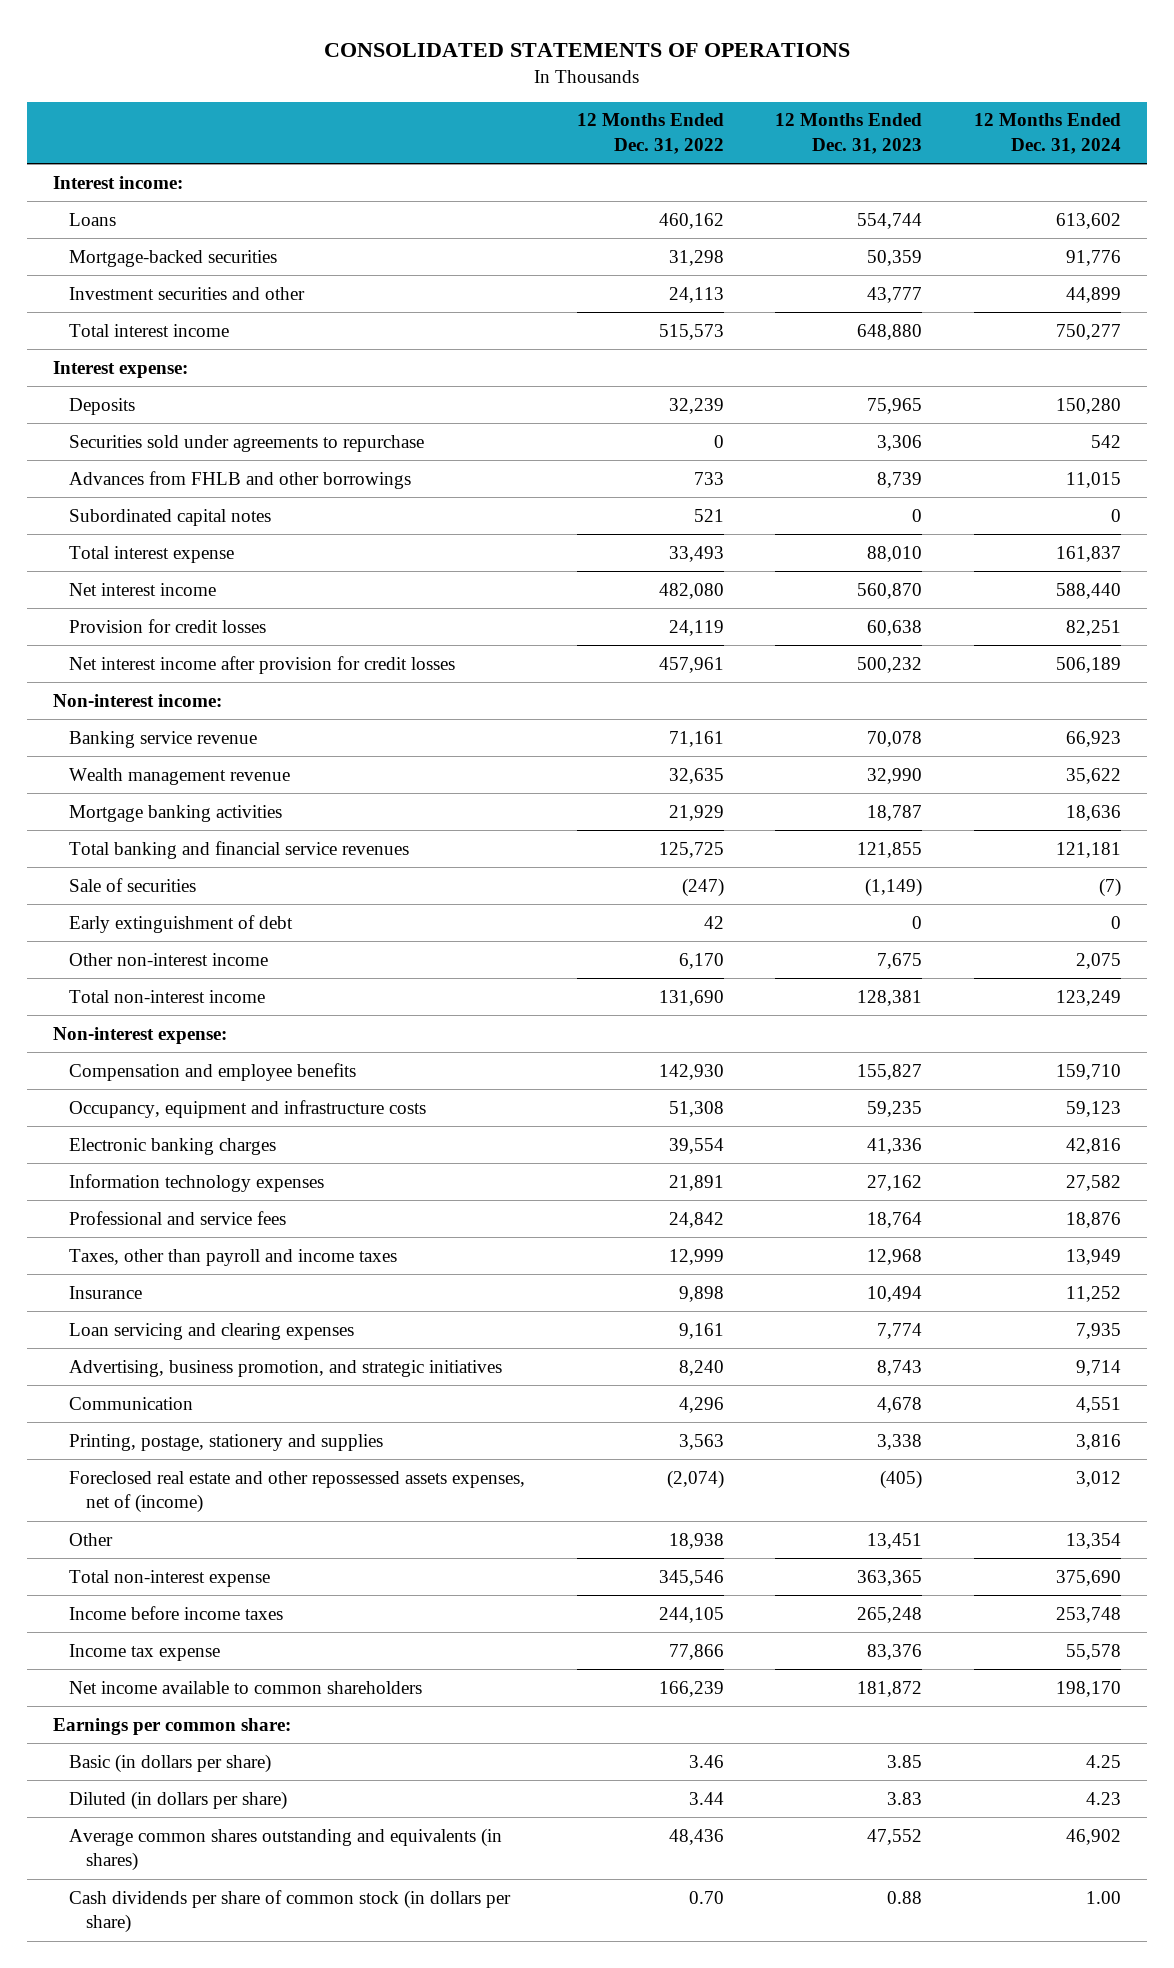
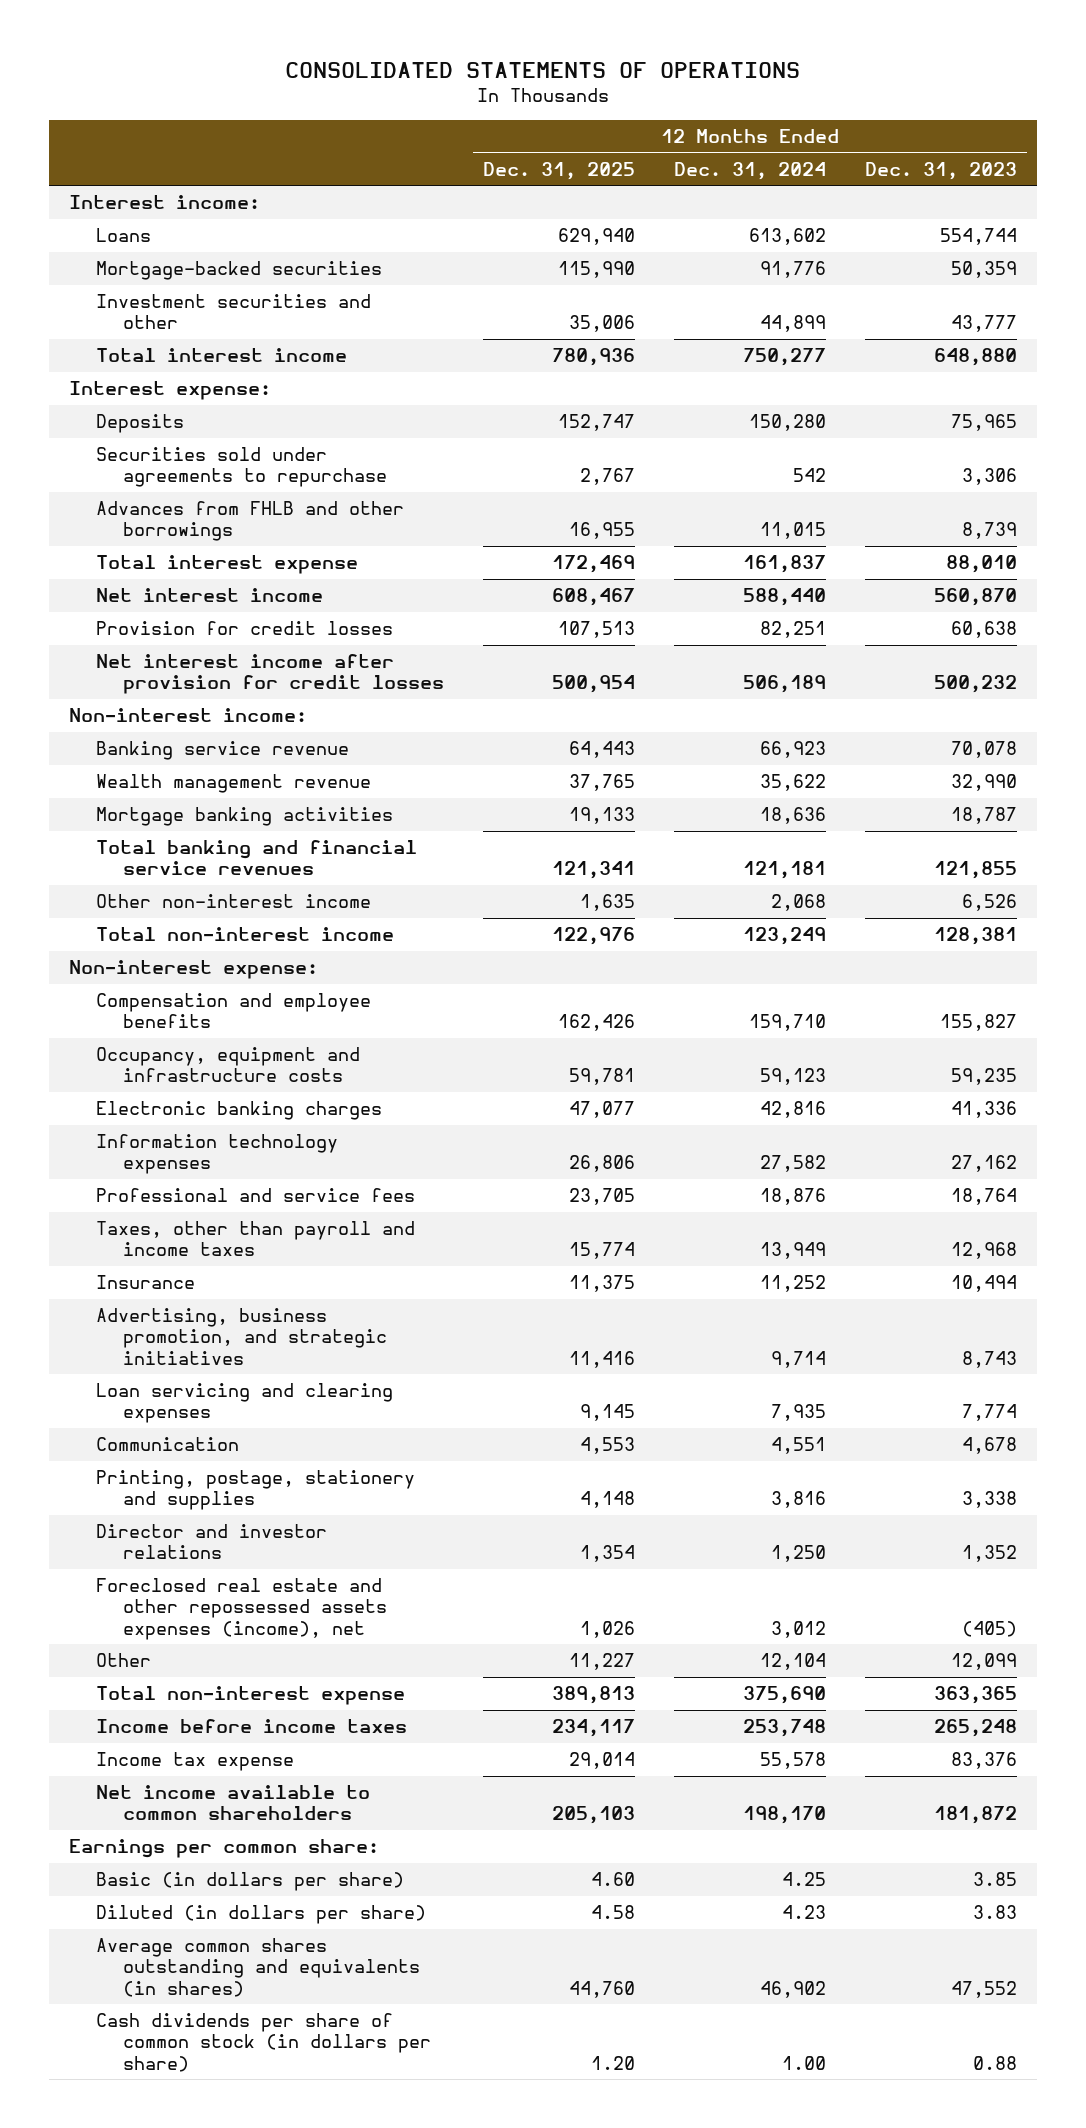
- | 12 Months Ended Dec. 31, 2022 | 12 Months Ended Dec. 31, 2023 | 12 Months Ended Dec. 31, 2024
+ | 12 Months Ended Dec. 31, 2025 | 12 Months Ended Dec. 31, 2024 | 12 Months Ended Dec. 31, 2023
- Subordinated capital notes | 521 | 0 | 0
- Sale of securities | (247) | (1,149) | (7)
- Early extinguishment of debt | 42 | 0 | 0
- Other non-interest income | 6,170 | 7,675 | 2,075
+ Other non-interest income | 1,635 | 2,068 | 6,526
moved down: Loan servicing and clearing expenses | 9,145 | 7,935 | 7,774
- Foreclosed real estate and other repossessed assets expenses, net of (income) | (2,074) | (405) | 3,012
- Other | 18,938 | 13,451 | 13,354
+ Director and investor relations | 1,354 | 1,250 | 1,352
+ Foreclosed real estate and other repossessed assets expenses (income), net | 1,026 | 3,012 | (405)
+ Other | 11,227 | 12,104 | 12,099

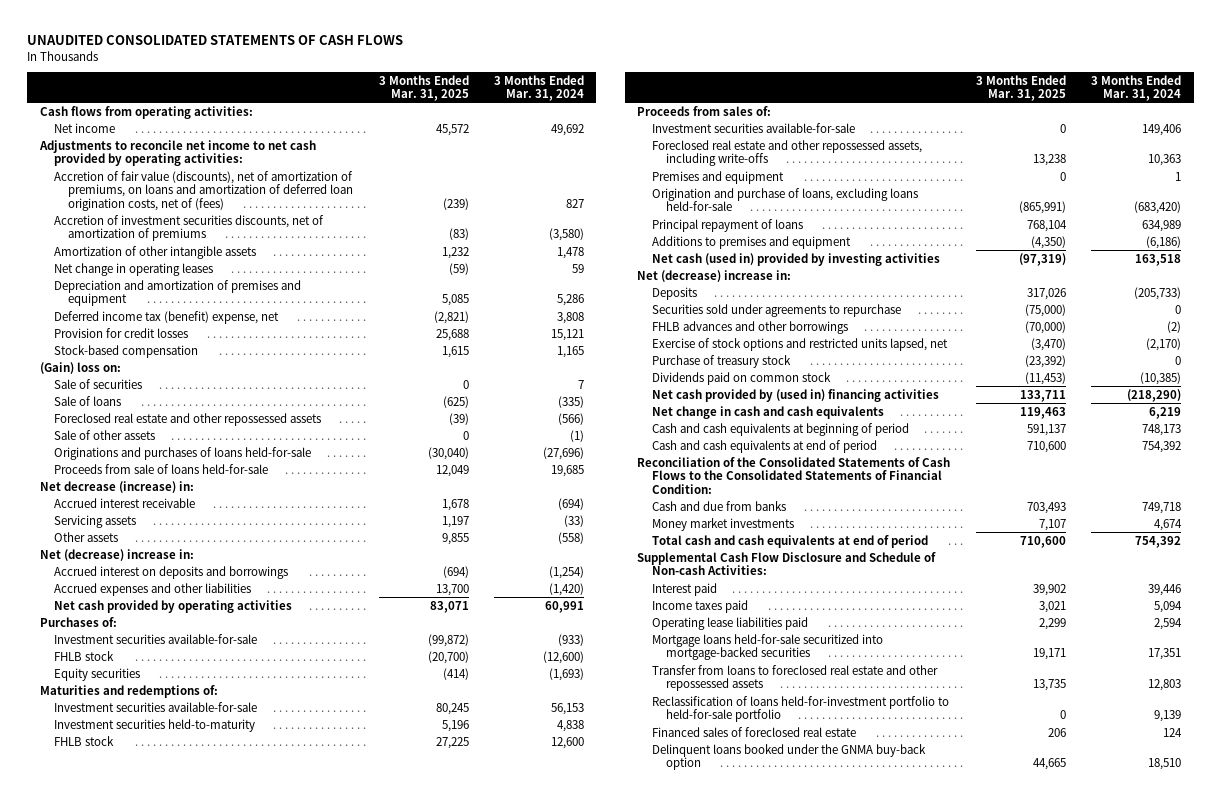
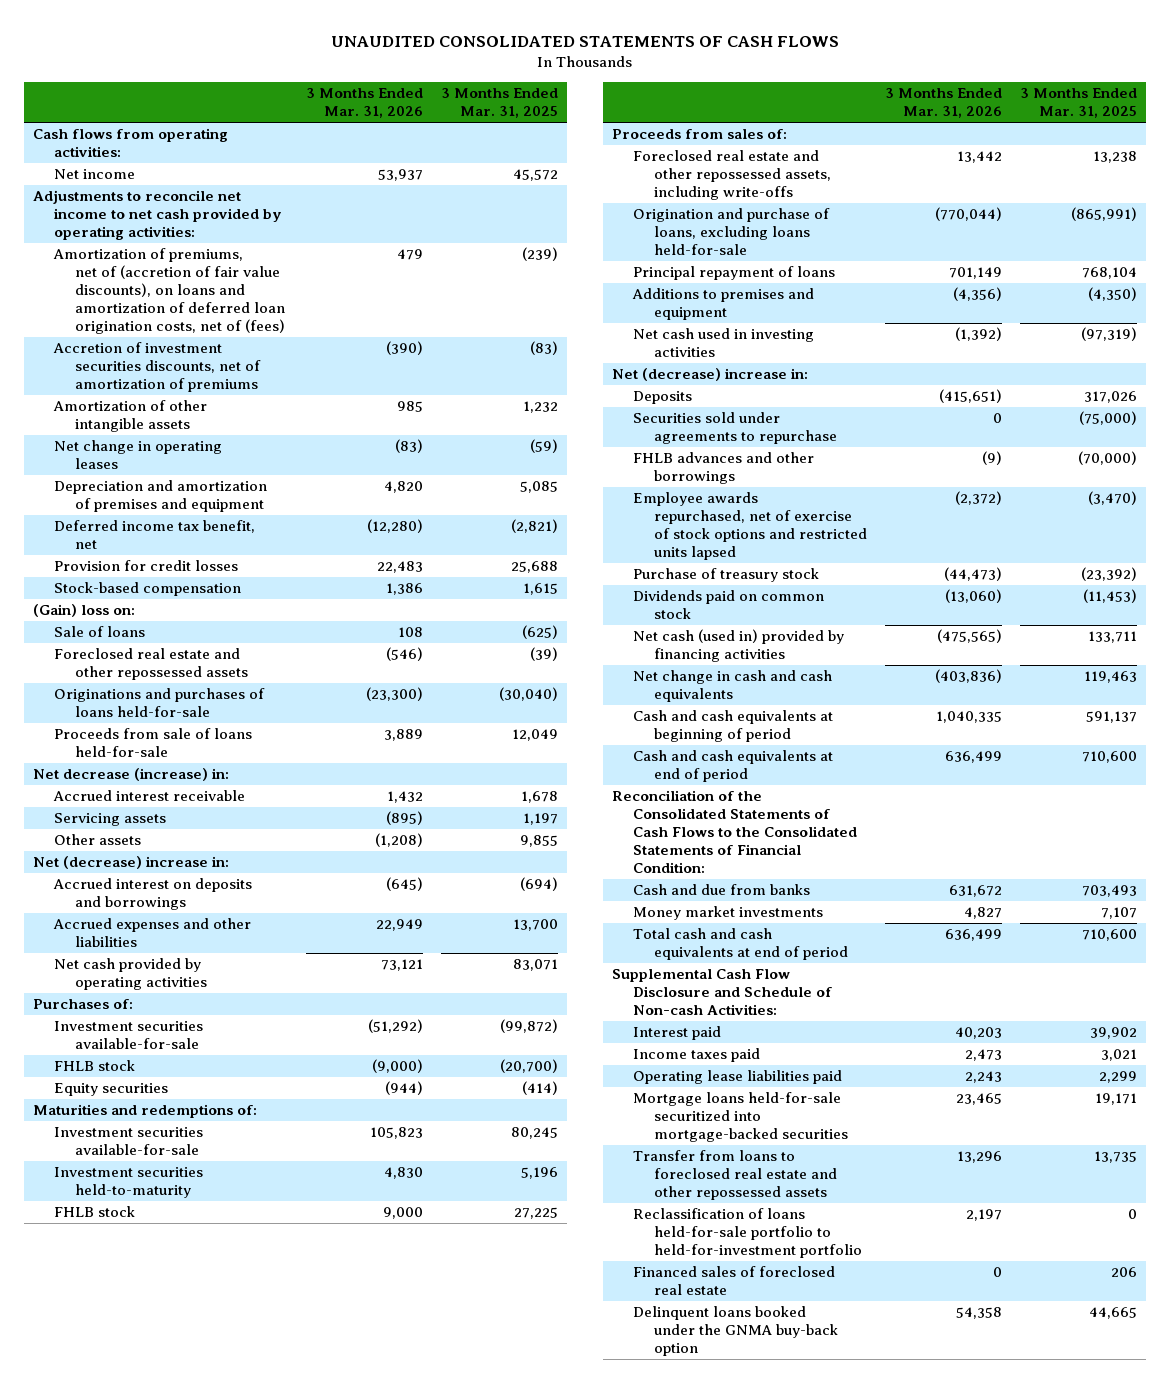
- | 3 Months Ended Mar. 31, 2025 | 3 Months Ended Mar. 31, 2024
+ | 3 Months Ended Mar. 31, 2026 | 3 Months Ended Mar. 31, 2025
- Accretion of fair value (discounts), net of amortization of premiums, on loans and amortization of deferred loan origination costs, net of (fees) | (239) | 827
+ Amortization of premiums, net of (accretion of fair value discounts), on loans and amortization of deferred loan origination costs, net of (fees) | 479 | (239)
- Deferred income tax (benefit) expense, net | (2,821) | 3,808
+ Deferred income tax benefit, net | (12,280) | (2,821)
- Sale of securities | 0 | 7
- Sale of other assets | 0 | (1)
- Investment securities available-for-sale | 0 | 149,406
- Premises and equipment | 0 | 1
- Net cash (used in) provided by investing activities | (97,319) | 163,518
+ Net cash used in investing activities | (1,392) | (97,319)
- Exercise of stock options and restricted units lapsed, net | (3,470) | (2,170)
+ Employee awards repurchased, net of exercise of stock options and restricted units lapsed | (2,372) | (3,470)
- Net cash provided by (used in) financing activities | 133,711 | (218,290)
+ Net cash (used in) provided by financing activities | (475,565) | 133,711
- Reclassification of loans held-for-investment portfolio to held-for-sale portfolio | 0 | 9,139
+ Reclassification of loans held-for-sale portfolio to held-for-investment portfolio | 2,197 | 0

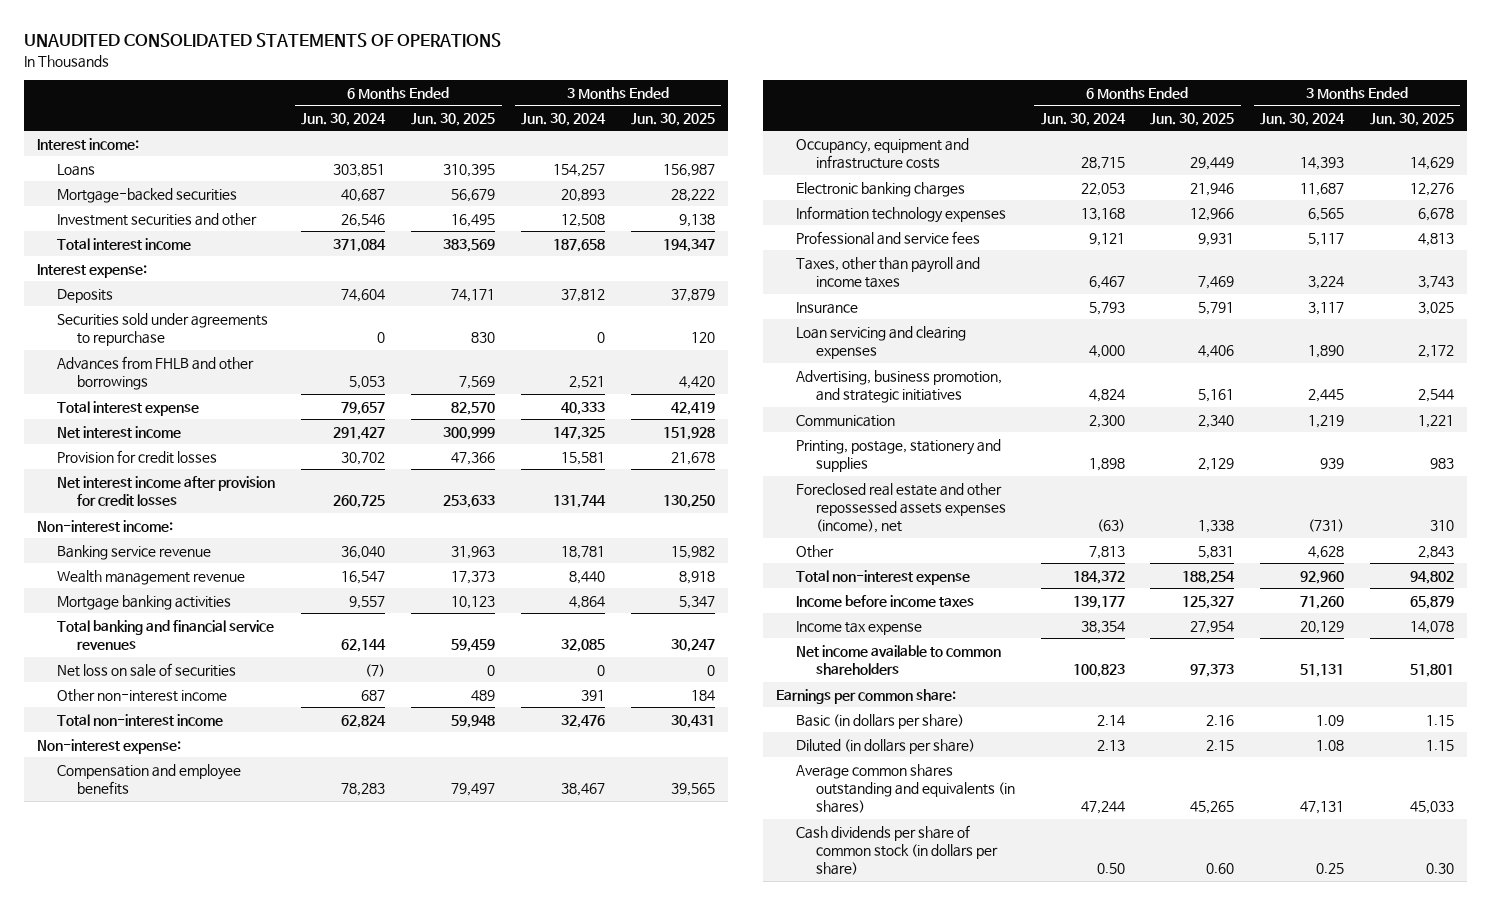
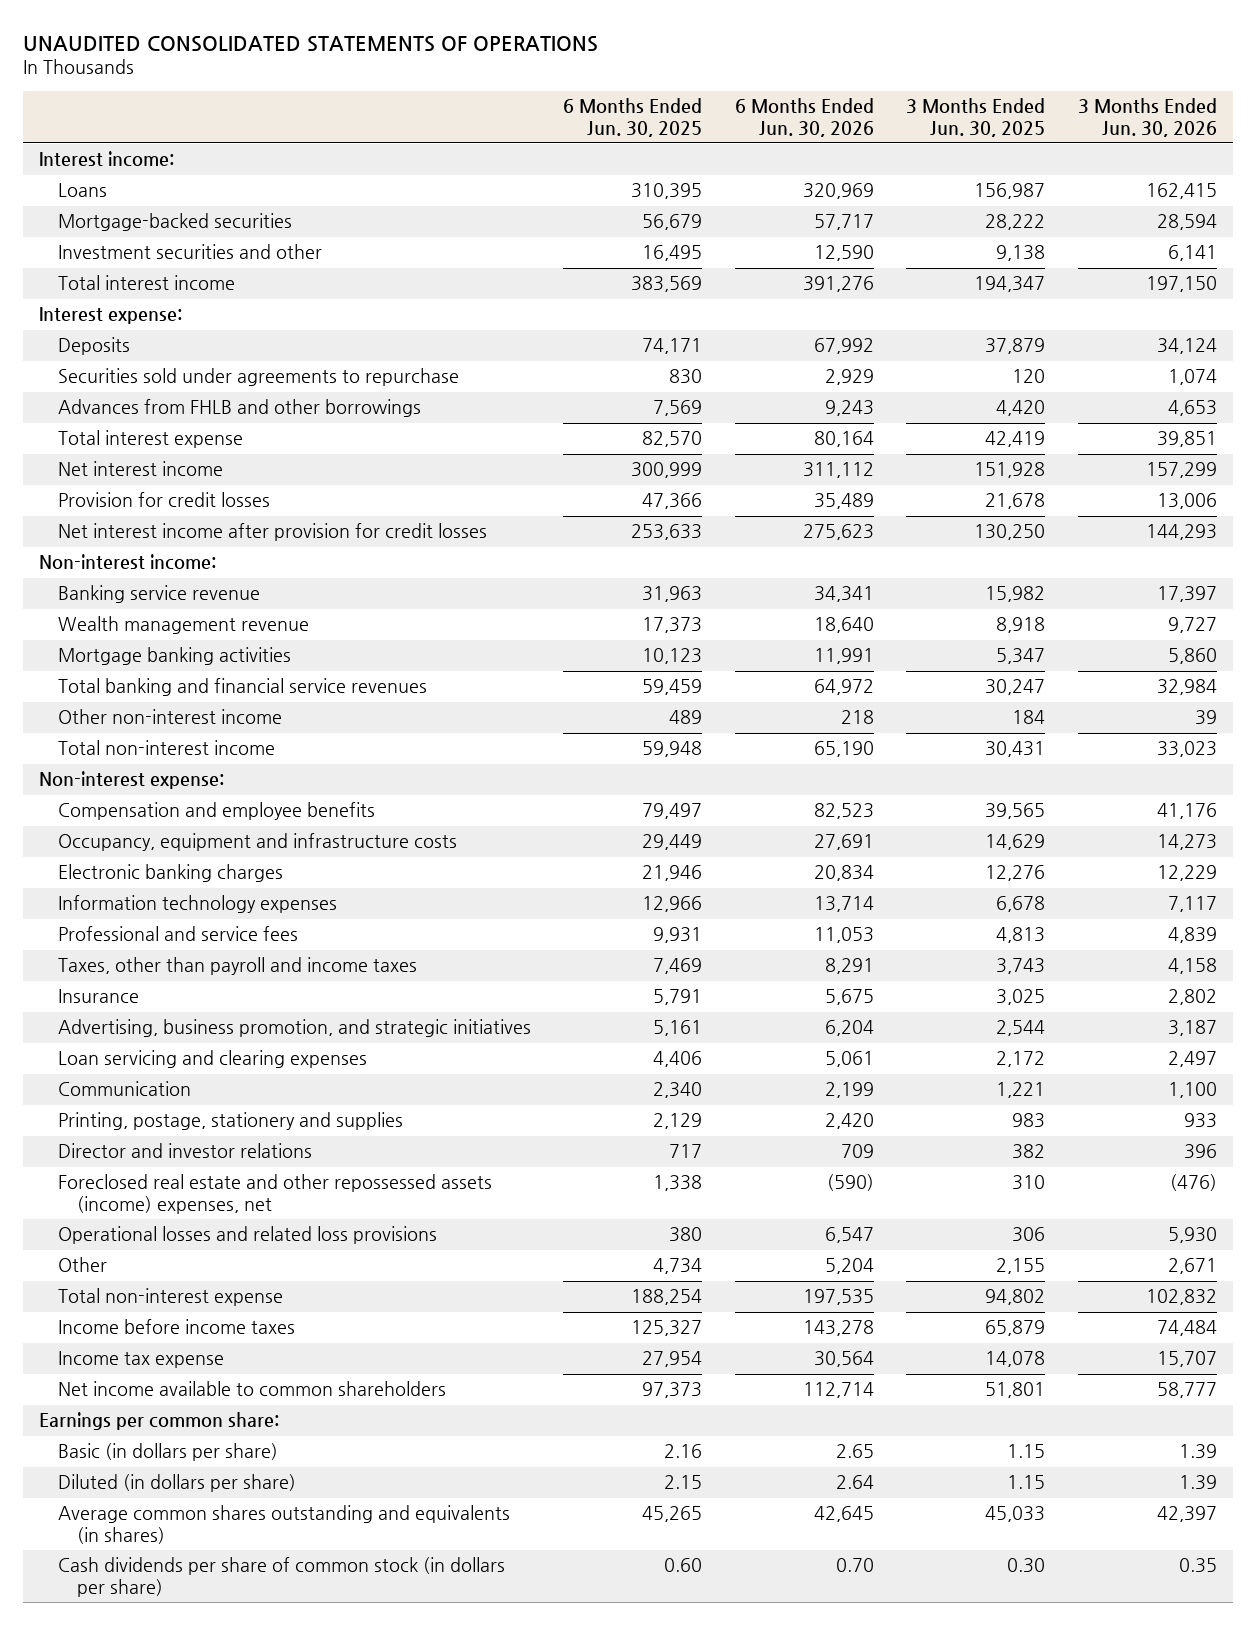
- | 6 Months Ended Jun. 30, 2024 | 6 Months Ended Jun. 30, 2025 | 3 Months Ended Jun. 30, 2024 | 3 Months Ended Jun. 30, 2025
+ | 6 Months Ended Jun. 30, 2025 | 6 Months Ended Jun. 30, 2026 | 3 Months Ended Jun. 30, 2025 | 3 Months Ended Jun. 30, 2026
- Net loss on sale of securities | (7) | 0 | 0 | 0
moved down: Loan servicing and clearing expenses | 4,406 | 5,061 | 2,172 | 2,497
- Foreclosed real estate and other repossessed assets expenses (income), net | (63) | 1,338 | (731) | 310
- Other | 7,813 | 5,831 | 4,628 | 2,843
+ Director and investor relations | 717 | 709 | 382 | 396
+ Foreclosed real estate and other repossessed assets (income) expenses, net | 1,338 | (590) | 310 | (476)
+ Operational losses and related loss provisions | 380 | 6,547 | 306 | 5,930
+ Other | 4,734 | 5,204 | 2,155 | 2,671

